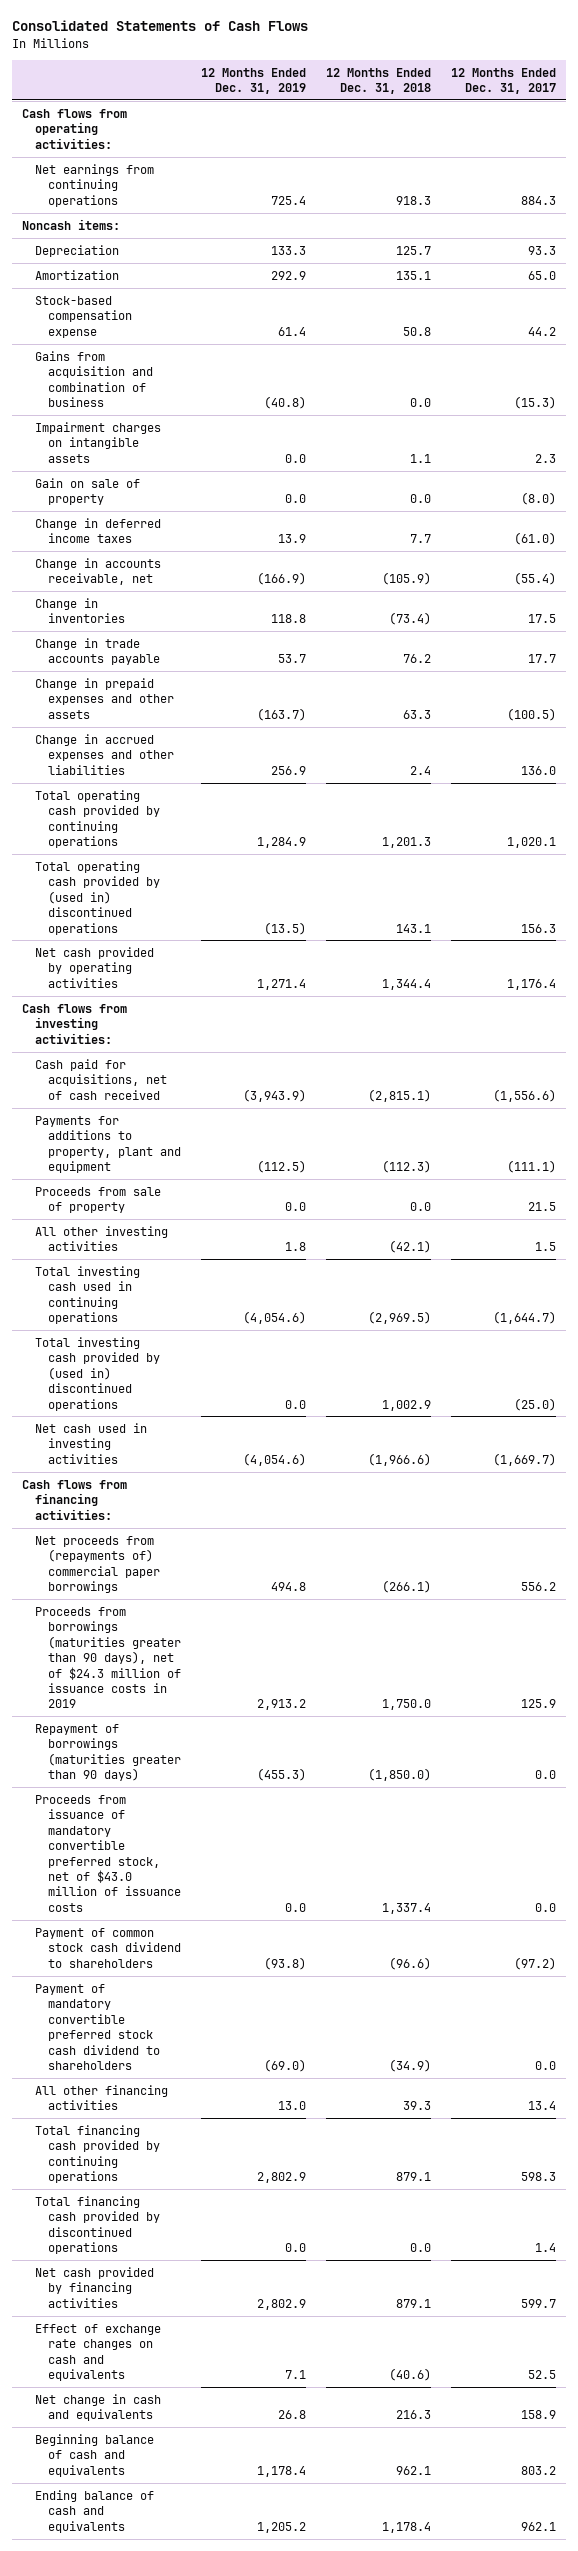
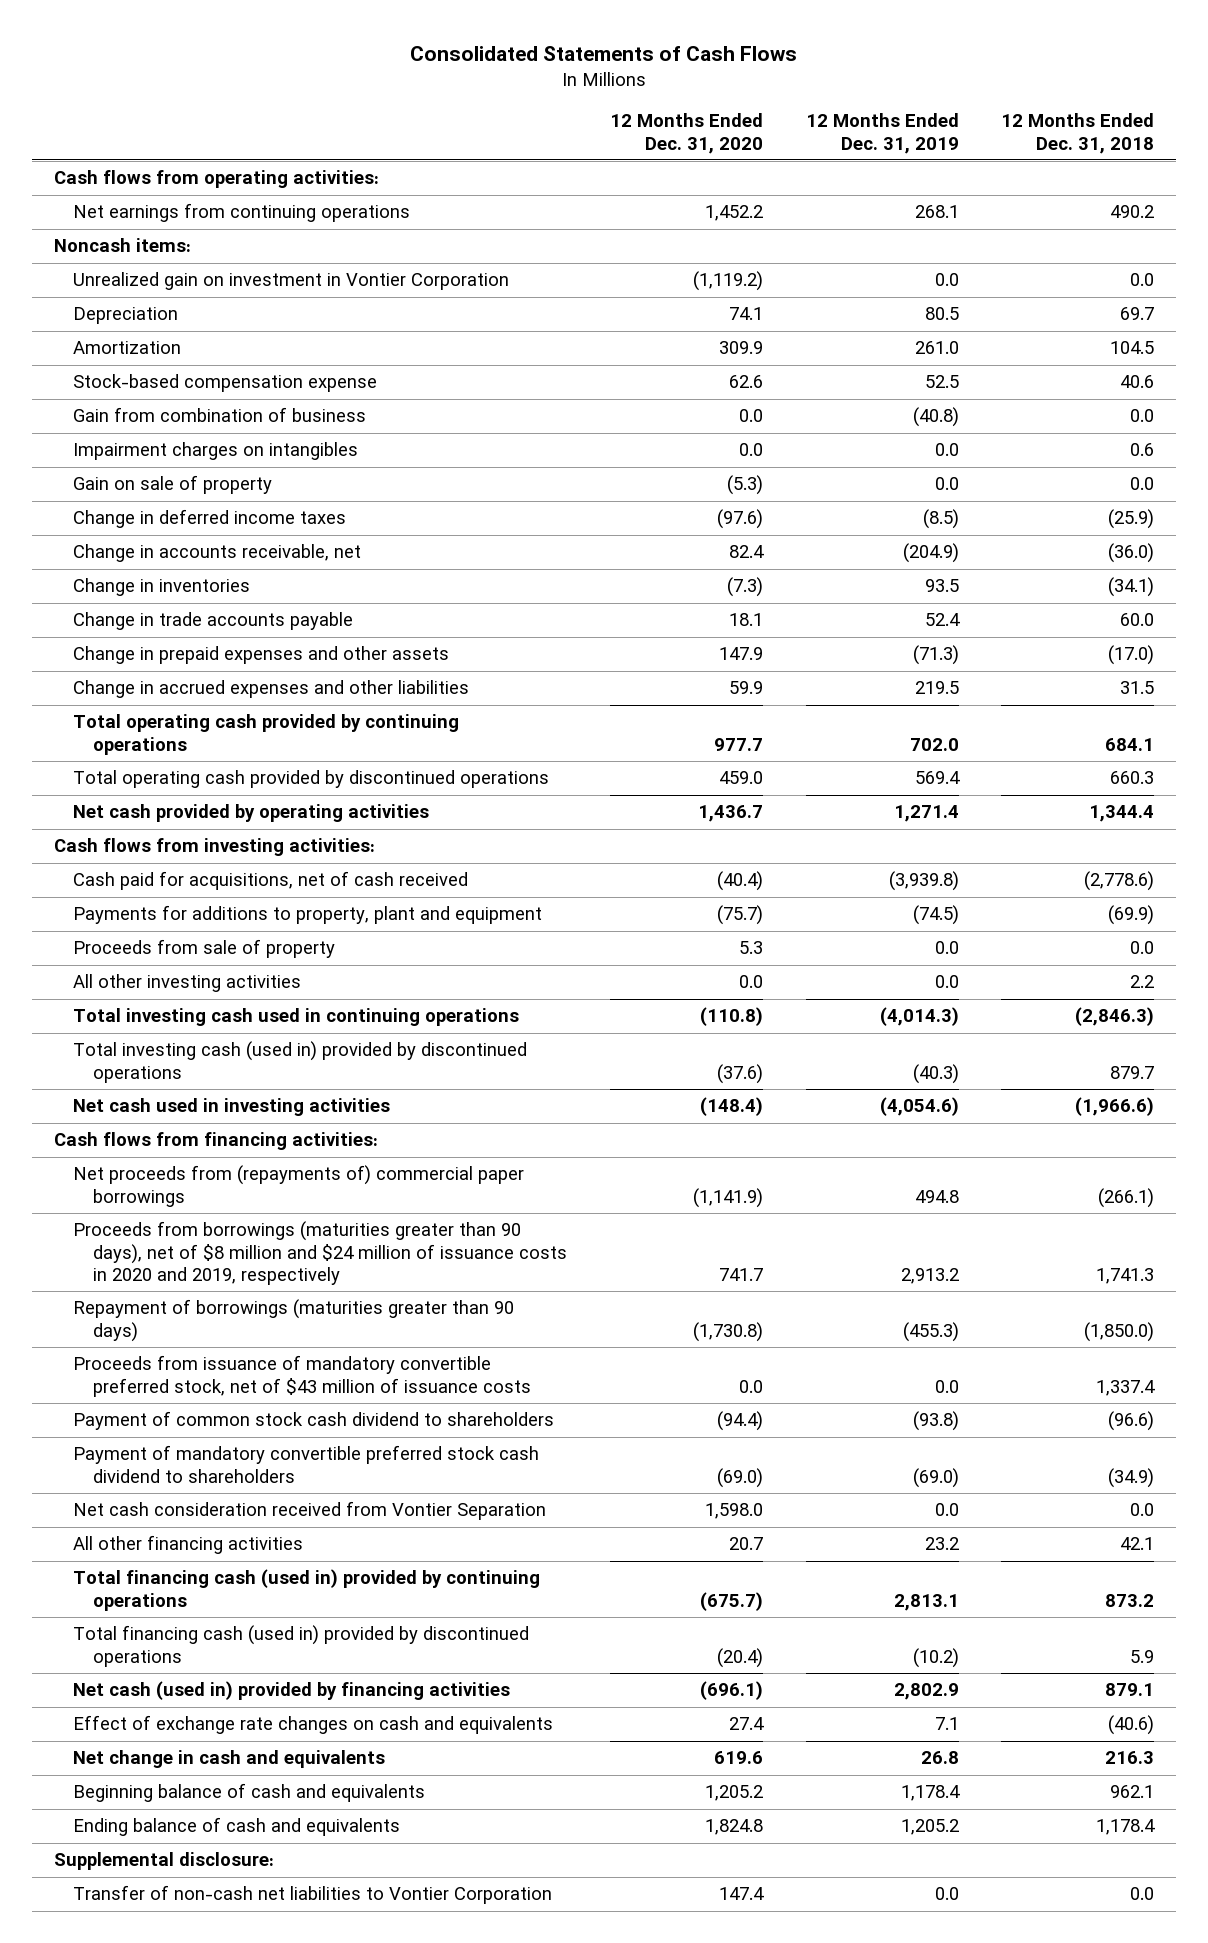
- | 12 Months Ended Dec. 31, 2019 | 12 Months Ended Dec. 31, 2018 | 12 Months Ended Dec. 31, 2017
+ | 12 Months Ended Dec. 31, 2020 | 12 Months Ended Dec. 31, 2019 | 12 Months Ended Dec. 31, 2018
- Net earnings from continuing operations | 725.4 | 918.3 | 884.3
+ Net earnings from continuing operations | 1,452.2 | 268.1 | 490.2
- Depreciation | 133.3 | 125.7 | 93.3
- Amortization | 292.9 | 135.1 | 65.0
- Stock-based compensation expense | 61.4 | 50.8 | 44.2
- Gains from acquisition and combination of business | (40.8) | 0.0 | (15.3)
- Impairment charges on intangible assets | 0.0 | 1.1 | 2.3
+ Unrealized gain on investment in Vontier Corporation | (1,119.2) | 0.0 | 0.0
+ Depreciation | 74.1 | 80.5 | 69.7
+ Amortization | 309.9 | 261.0 | 104.5
+ Stock-based compensation expense | 62.6 | 52.5 | 40.6
+ Gain from combination of business | 0.0 | (40.8) | 0.0
+ Impairment charges on intangibles | 0.0 | 0.0 | 0.6
- Change in deferred income taxes | 13.9 | 7.7 | (61.0)
- Change in accounts receivable, net | (166.9) | (105.9) | (55.4)
- Change in inventories | 118.8 | (73.4) | 17.5
- Change in trade accounts payable | 53.7 | 76.2 | 17.7
- Change in prepaid expenses and other assets | (163.7) | 63.3 | (100.5)
- Change in accrued expenses and other liabilities | 256.9 | 2.4 | 136.0
- Total operating cash provided by continuing operations | 1,284.9 | 1,201.3 | 1,020.1
- Total operating cash provided by (used in) discontinued operations | (13.5) | 143.1 | 156.3
+ Change in deferred income taxes | (97.6) | (8.5) | (25.9)
+ Change in accounts receivable, net | 82.4 | (204.9) | (36.0)
+ Change in inventories | (7.3) | 93.5 | (34.1)
+ Change in trade accounts payable | 18.1 | 52.4 | 60.0
+ Change in prepaid expenses and other assets | 147.9 | (71.3) | (17.0)
+ Change in accrued expenses and other liabilities | 59.9 | 219.5 | 31.5
+ Total operating cash provided by continuing operations | 977.7 | 702.0 | 684.1
+ Total operating cash provided by discontinued operations | 459.0 | 569.4 | 660.3
- Cash paid for acquisitions, net of cash received | (3,943.9) | (2,815.1) | (1,556.6)
- Payments for additions to property, plant and equipment | (112.5) | (112.3) | (111.1)
+ Cash paid for acquisitions, net of cash received | (40.4) | (3,939.8) | (2,778.6)
+ Payments for additions to property, plant and equipment | (75.7) | (74.5) | (69.9)
- All other investing activities | 1.8 | (42.1) | 1.5
- Total investing cash used in continuing operations | (4,054.6) | (2,969.5) | (1,644.7)
- Total investing cash provided by (used in) discontinued operations | 0.0 | 1,002.9 | (25.0)
+ All other investing activities | 0.0 | 0.0 | 2.2
+ Total investing cash used in continuing operations | (110.8) | (4,014.3) | (2,846.3)
+ Total investing cash (used in) provided by discontinued operations | (37.6) | (40.3) | 879.7
- Proceeds from borrowings (maturities greater than 90 days), net of $24.3 million of issuance costs in 2019 | 2,913.2 | 1,750.0 | 125.9
+ Proceeds from borrowings (maturities greater than 90 days), net of $8 million and $24 million of issuance costs in 2020 and 2019, respectively | 741.7 | 2,913.2 | 1,741.3
- Proceeds from issuance of mandatory convertible preferred stock, net of $43.0 million of issuance costs | 0.0 | 1,337.4 | 0.0
+ Proceeds from issuance of mandatory convertible preferred stock, net of $43 million of issuance costs | 0.0 | 0.0 | 1,337.4
- All other financing activities | 13.0 | 39.3 | 13.4
- Total financing cash provided by continuing operations | 2,802.9 | 879.1 | 598.3
- Total financing cash provided by discontinued operations | 0.0 | 0.0 | 1.4
- Net cash provided by financing activities | 2,802.9 | 879.1 | 599.7
+ Net cash consideration received from Vontier Separation | 1,598.0 | 0.0 | 0.0
+ All other financing activities | 20.7 | 23.2 | 42.1
+ Total financing cash (used in) provided by continuing operations | (675.7) | 2,813.1 | 873.2
+ Total financing cash (used in) provided by discontinued operations | (20.4) | (10.2) | 5.9
+ Net cash (used in) provided by financing activities | (696.1) | 2,802.9 | 879.1
+ Supplemental disclosure:
+ Transfer of non-cash net liabilities to Vontier Corporation | 147.4 | 0.0 | 0.0

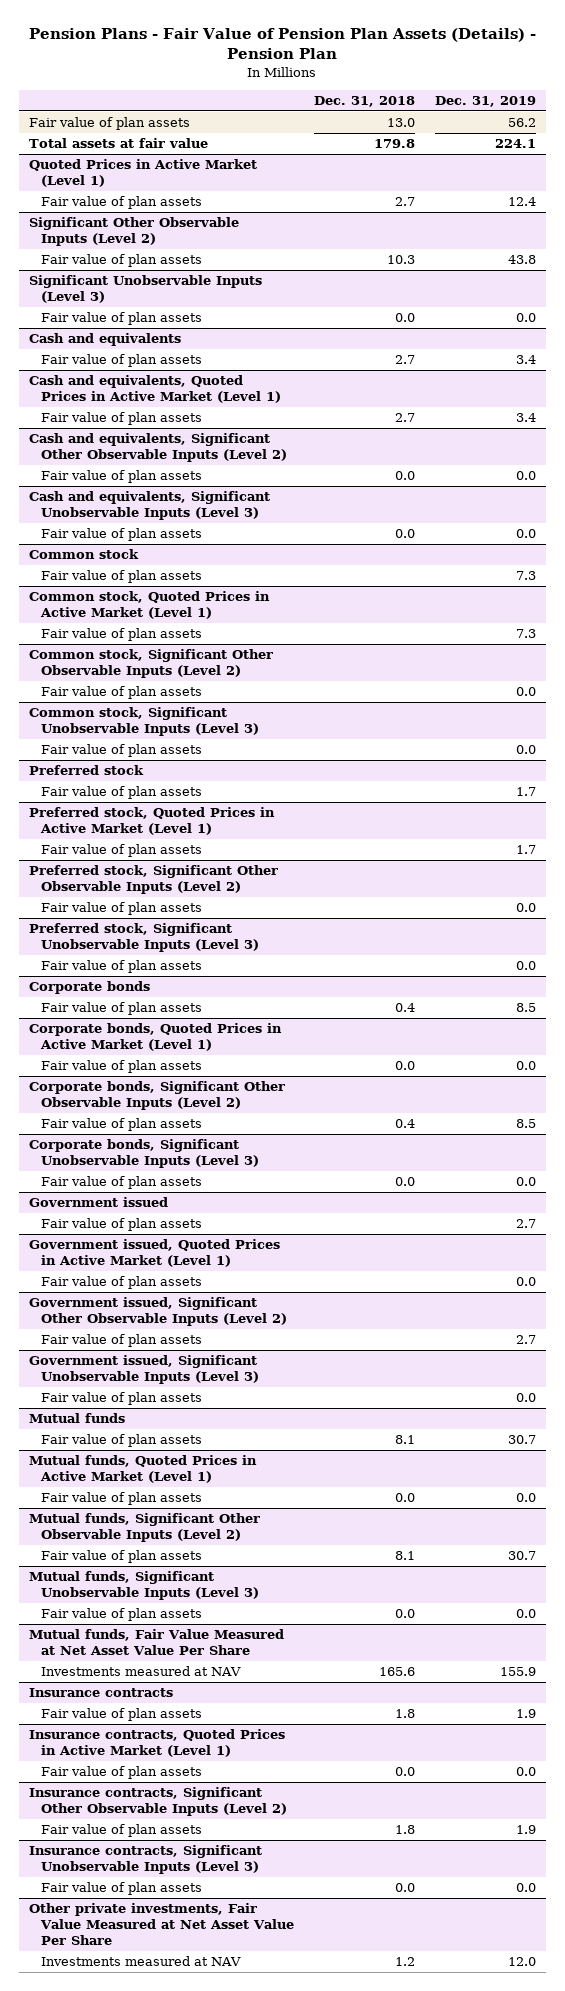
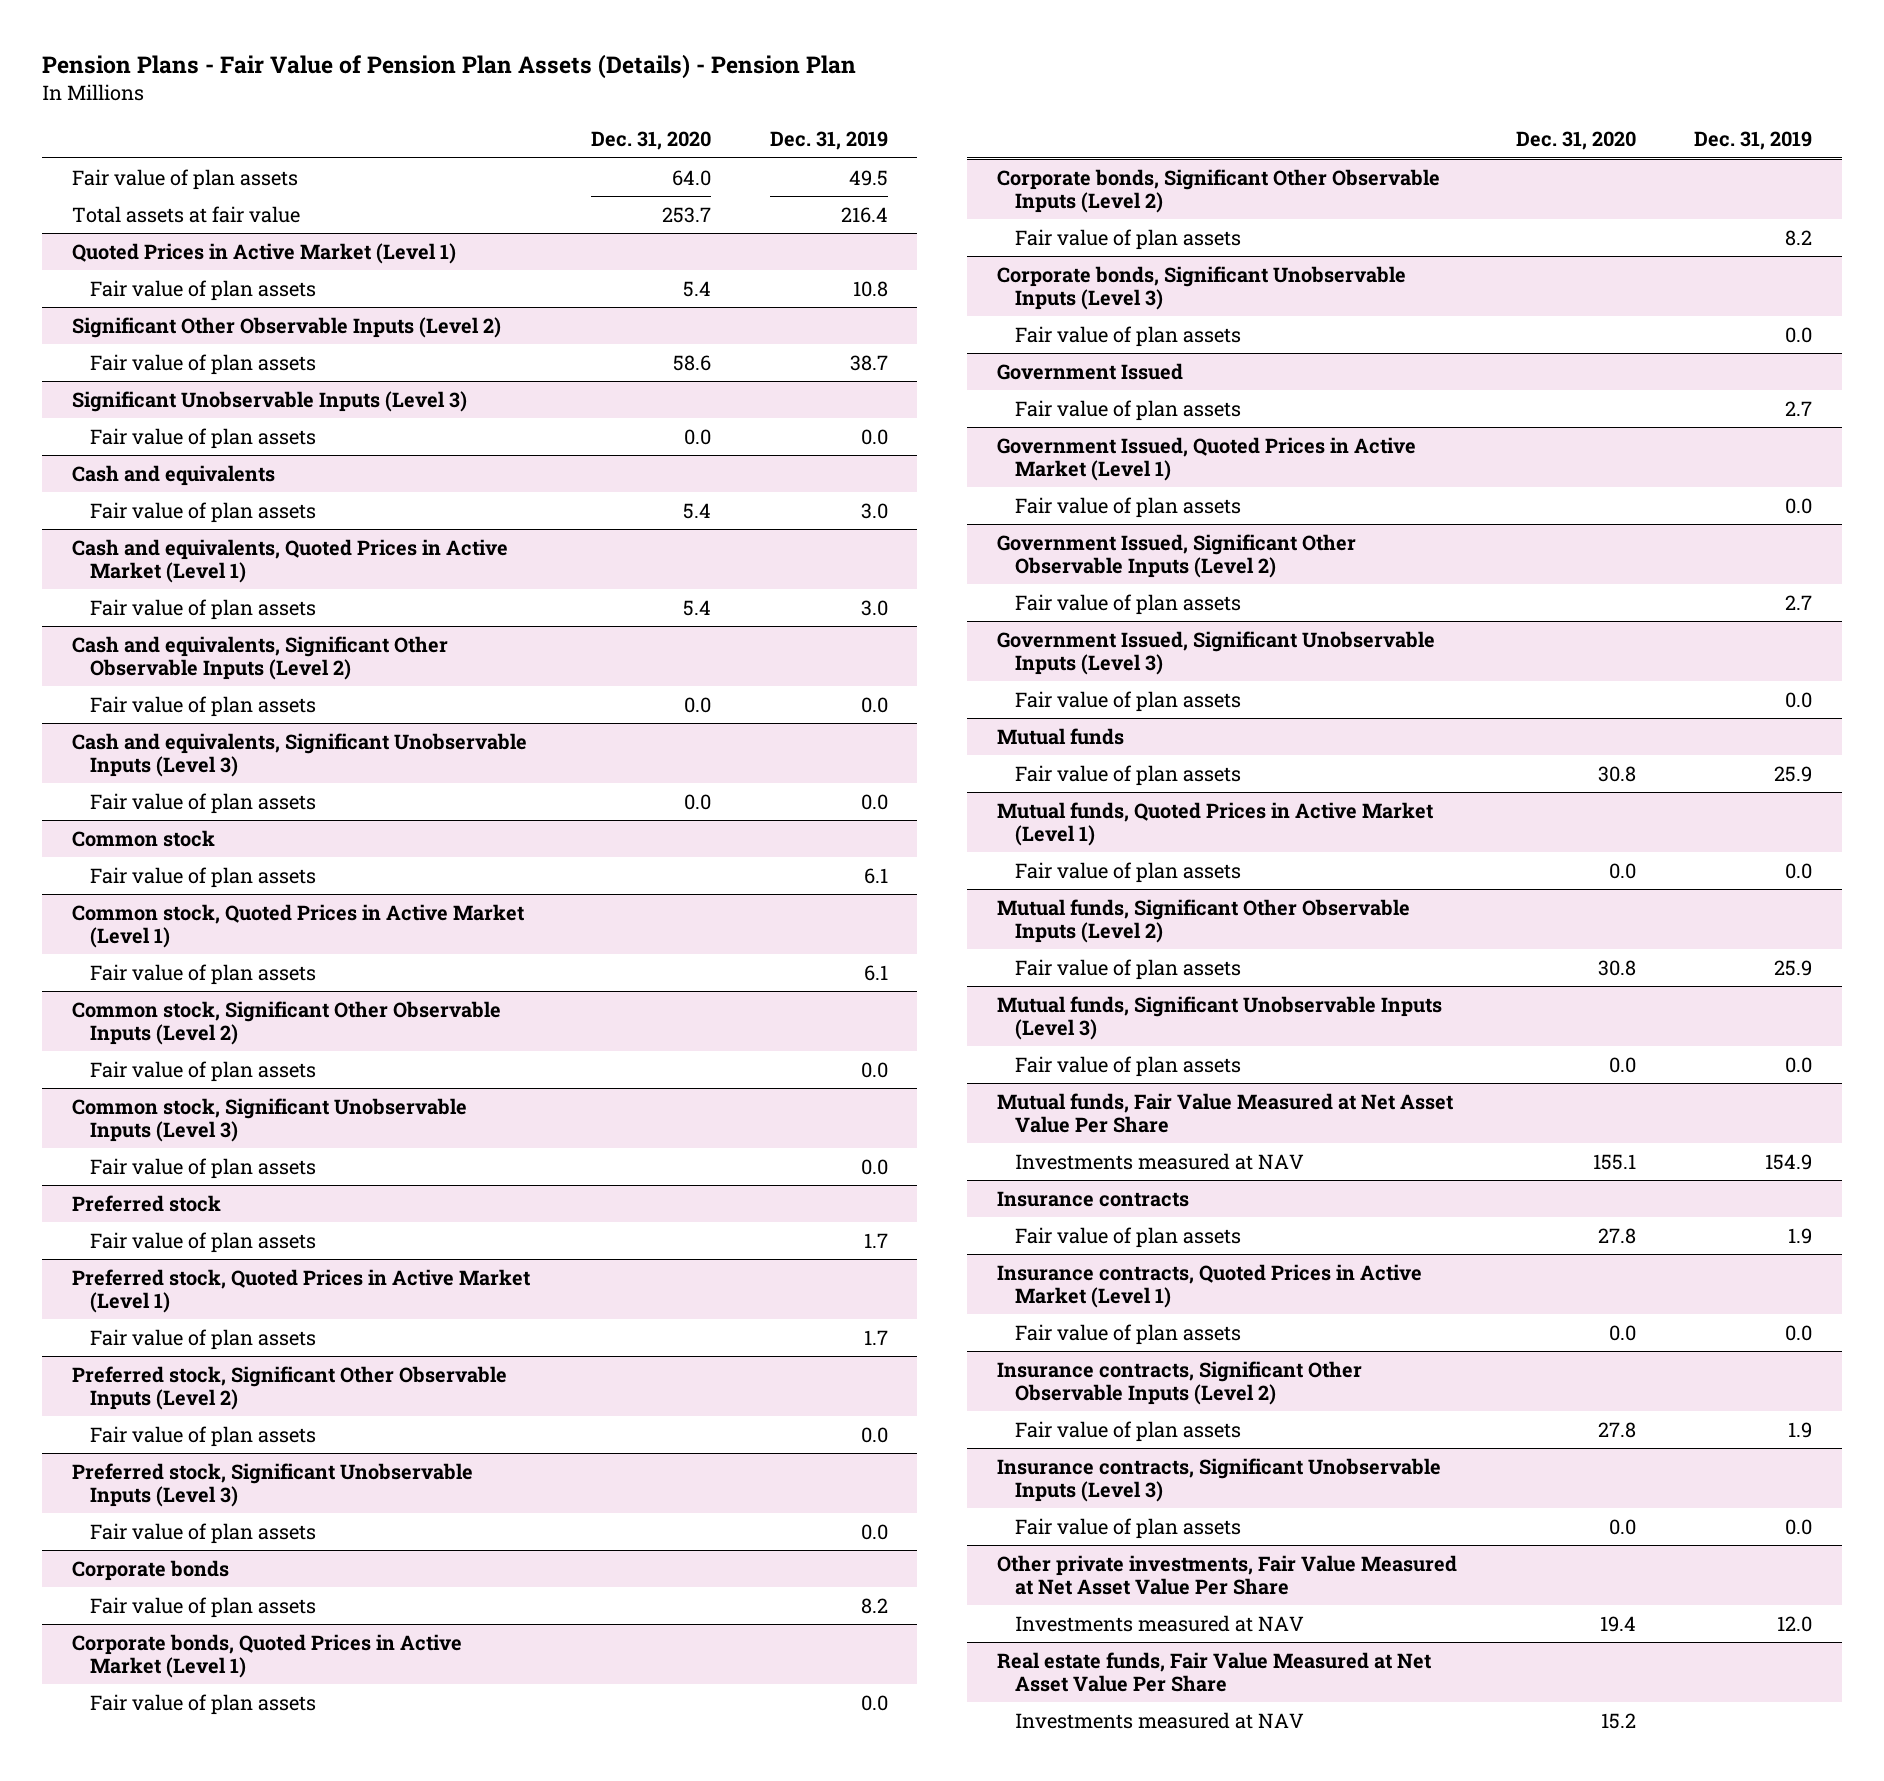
- | Dec. 31, 2018 | Dec. 31, 2019
+ | Dec. 31, 2020 | Dec. 31, 2019
- Fair value of plan assets | 13.0 | 56.2
- Total assets at fair value | 179.8 | 224.1
+ Fair value of plan assets | 64.0 | 49.5
+ Total assets at fair value | 253.7 | 216.4
@ Quoted Prices in Active Market (Level 1)
- Fair value of plan assets | 2.7 | 12.4
+ Fair value of plan assets | 5.4 | 10.8
@ Significant Other Observable Inputs (Level 2)
- Fair value of plan assets | 10.3 | 43.8
+ Fair value of plan assets | 58.6 | 38.7
@ Cash and equivalents
- Fair value of plan assets | 2.7 | 3.4
+ Fair value of plan assets | 5.4 | 3.0
@ Cash and equivalents, Quoted Prices in Active Market (Level 1)
- Fair value of plan assets | 2.7 | 3.4
+ Fair value of plan assets | 5.4 | 3.0
@ Common stock
- Fair value of plan assets | | 7.3
+ Fair value of plan assets | | 6.1
@ Common stock, Quoted Prices in Active Market (Level 1)
- Fair value of plan assets | | 7.3
+ Fair value of plan assets | | 6.1
@ Corporate bonds
- Fair value of plan assets | 0.4 | 8.5
+ Fair value of plan assets | | 8.2
@ Corporate bonds, Significant Other Observable Inputs (Level 2)
- Fair value of plan assets | 0.4 | 8.5
+ Fair value of plan assets | | 8.2
- Government issued
+ Government Issued
- Government issued, Quoted Prices in Active Market (Level 1)
+ Government Issued, Quoted Prices in Active Market (Level 1)
- Government issued, Significant Other Observable Inputs (Level 2)
+ Government Issued, Significant Other Observable Inputs (Level 2)
- Government issued, Significant Unobservable Inputs (Level 3)
+ Government Issued, Significant Unobservable Inputs (Level 3)
@ Mutual funds
- Fair value of plan assets | 8.1 | 30.7
+ Fair value of plan assets | 30.8 | 25.9
@ Mutual funds, Significant Other Observable Inputs (Level 2)
- Fair value of plan assets | 8.1 | 30.7
+ Fair value of plan assets | 30.8 | 25.9
@ Mutual funds, Fair Value Measured at Net Asset Value Per Share
- Investments measured at NAV | 165.6 | 155.9
+ Investments measured at NAV | 155.1 | 154.9
+ Real estate funds, Fair Value Measured at Net Asset Value Per Share
+ Investments measured at NAV | 15.2 |

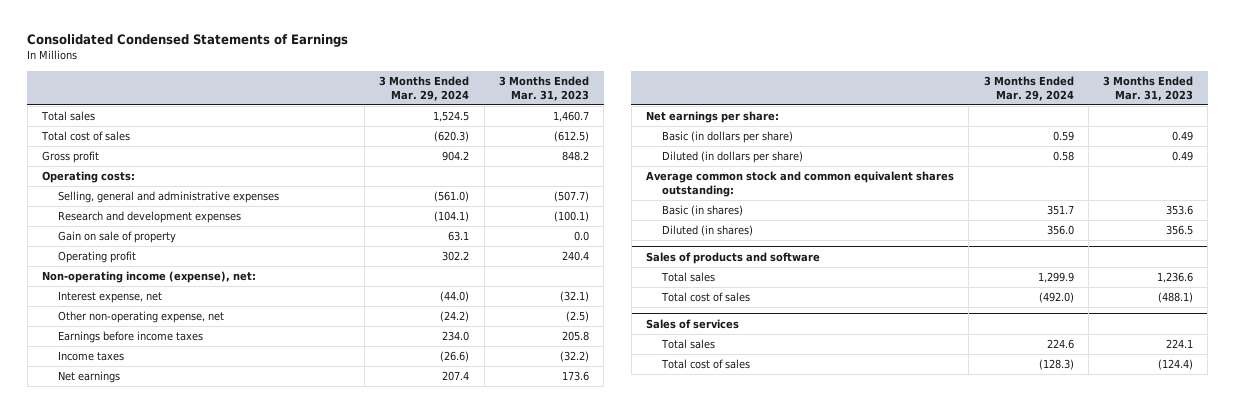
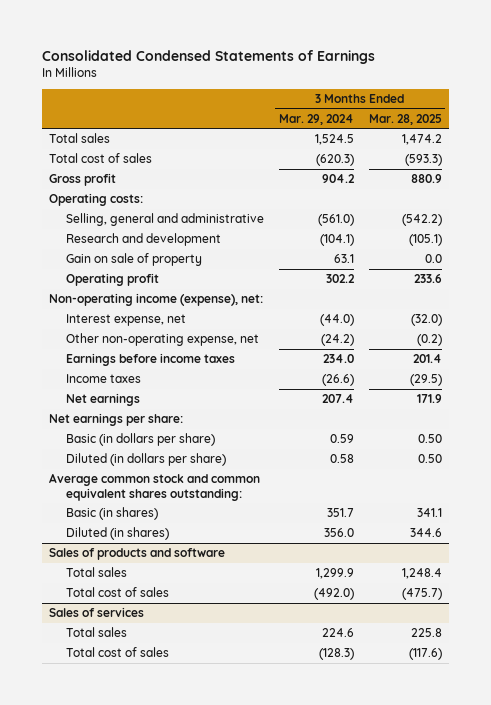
- | 3 Months Ended Mar. 29, 2024 | 3 Months Ended Mar. 31, 2023
+ | 3 Months Ended Mar. 29, 2024 | 3 Months Ended Mar. 28, 2025
- Selling, general and administrative expenses | (561.0) | (507.7)
- Research and development expenses | (104.1) | (100.1)
+ Selling, general and administrative | (561.0) | (542.2)
+ Research and development | (104.1) | (105.1)

